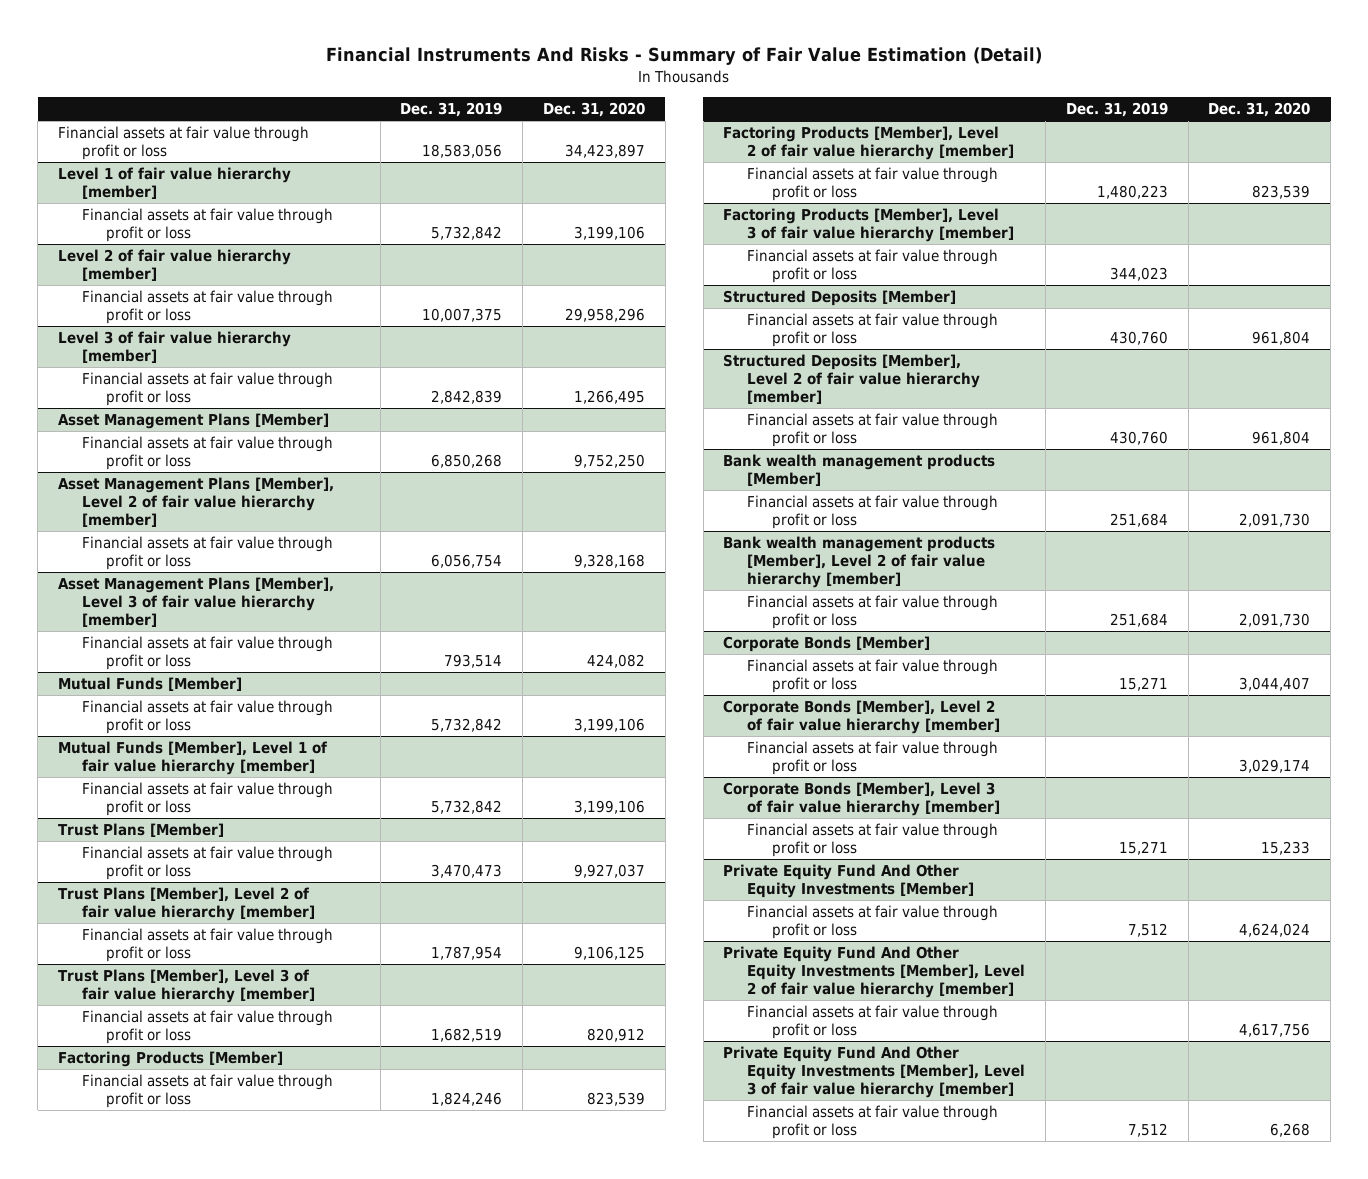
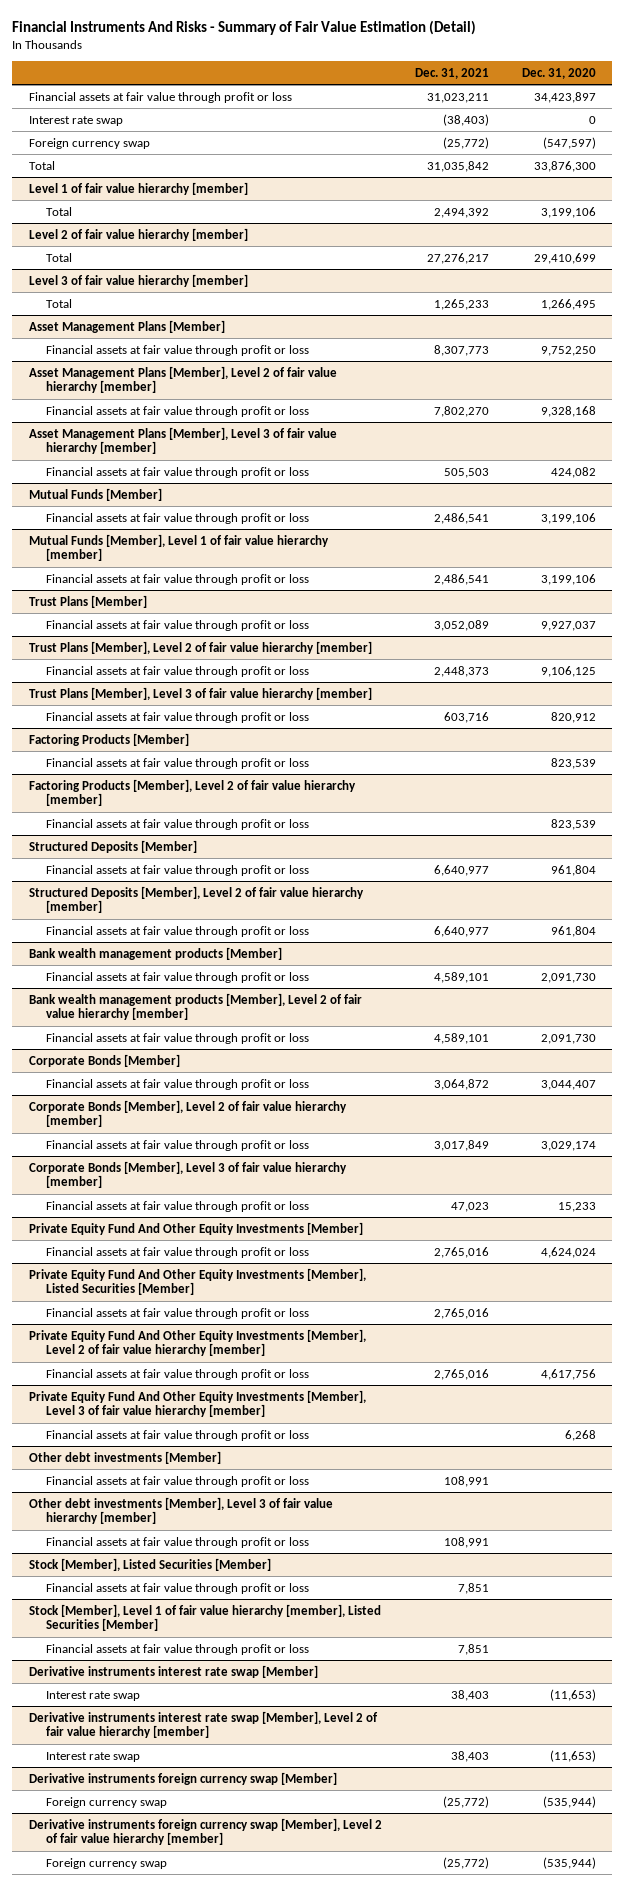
- | Dec. 31, 2019 | Dec. 31, 2020
+ | Dec. 31, 2021 | Dec. 31, 2020
+ Interest rate swap | (38,403) | 0
+ Foreign currency swap | (25,772) | (547,597)
+ Total | 31,035,842 | 33,876,300
@ Level 1 of fair value hierarchy [member]
- Financial assets at fair value through profit or loss | 5,732,842 | 3,199,106
+ Total | 2,494,392 | 3,199,106
@ Level 2 of fair value hierarchy [member]
- Financial assets at fair value through profit or loss | 10,007,375 | 29,958,296
+ Total | 27,276,217 | 29,410,699
@ Level 3 of fair value hierarchy [member]
- Financial assets at fair value through profit or loss | 2,842,839 | 1,266,495
+ Total | 1,265,233 | 1,266,495
- Factoring Products [Member], Level 3 of fair value hierarchy [member]
- Financial assets at fair value through profit or loss | 344,023 |
+ Private Equity Fund And Other Equity Investments [Member], Listed Securities [Member]
+ Financial assets at fair value through profit or loss | 2,765,016 |
+ Other debt investments [Member]
+ Financial assets at fair value through profit or loss | 108,991 |
+ Other debt investments [Member], Level 3 of fair value hierarchy [member]
+ Financial assets at fair value through profit or loss | 108,991 |
+ Stock [Member], Listed Securities [Member]
+ Financial assets at fair value through profit or loss | 7,851 |
+ Stock [Member], Level 1 of fair value hierarchy [member], Listed Securities [Member]
+ Financial assets at fair value through profit or loss | 7,851 |
+ Derivative instruments interest rate swap [Member]
+ Interest rate swap | 38,403 | (11,653)
+ Derivative instruments interest rate swap [Member], Level 2 of fair value hierarchy [member]
+ Interest rate swap | 38,403 | (11,653)
+ Derivative instruments foreign currency swap [Member]
+ Foreign currency swap | (25,772) | (535,944)
+ Derivative instruments foreign currency swap [Member], Level 2 of fair value hierarchy [member]
+ Foreign currency swap | (25,772) | (535,944)

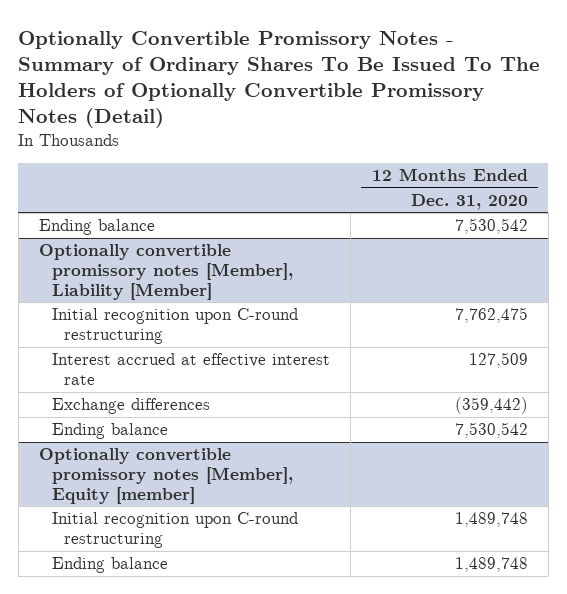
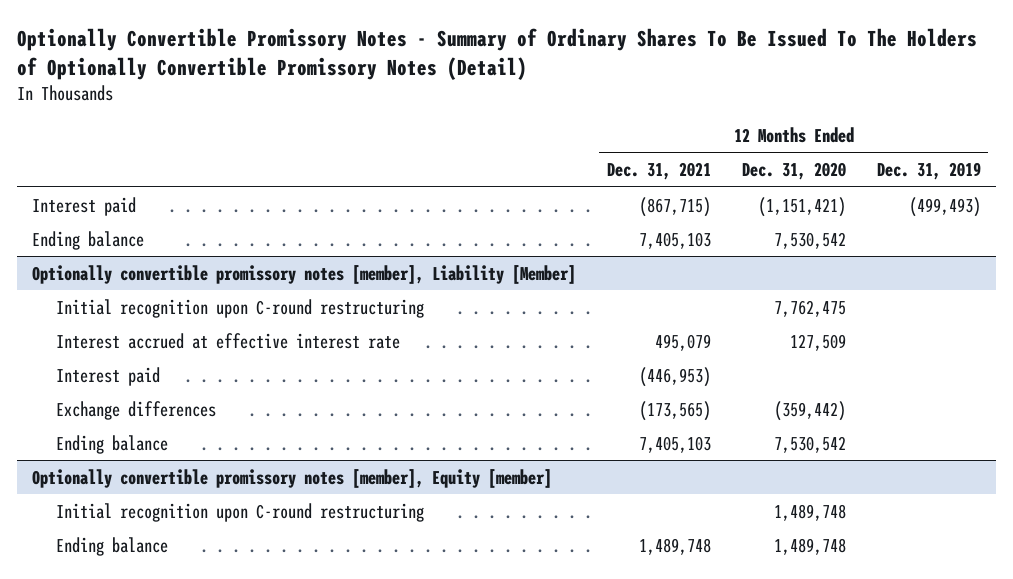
- | 12 Months Ended Dec. 31, 2020
+ | 12 Months Ended Dec. 31, 2021 | 12 Months Ended Dec. 31, 2020 | 12 Months Ended Dec. 31, 2019
+ Interest paid | (867,715) | (1,151,421) | (499,493)
- Optionally convertible promissory notes [Member], Liability [Member]
+ Optionally convertible promissory notes [member], Liability [Member]
+ Interest paid | (446,953) | |
- Optionally convertible promissory notes [Member], Equity [member]
+ Optionally convertible promissory notes [member], Equity [member]

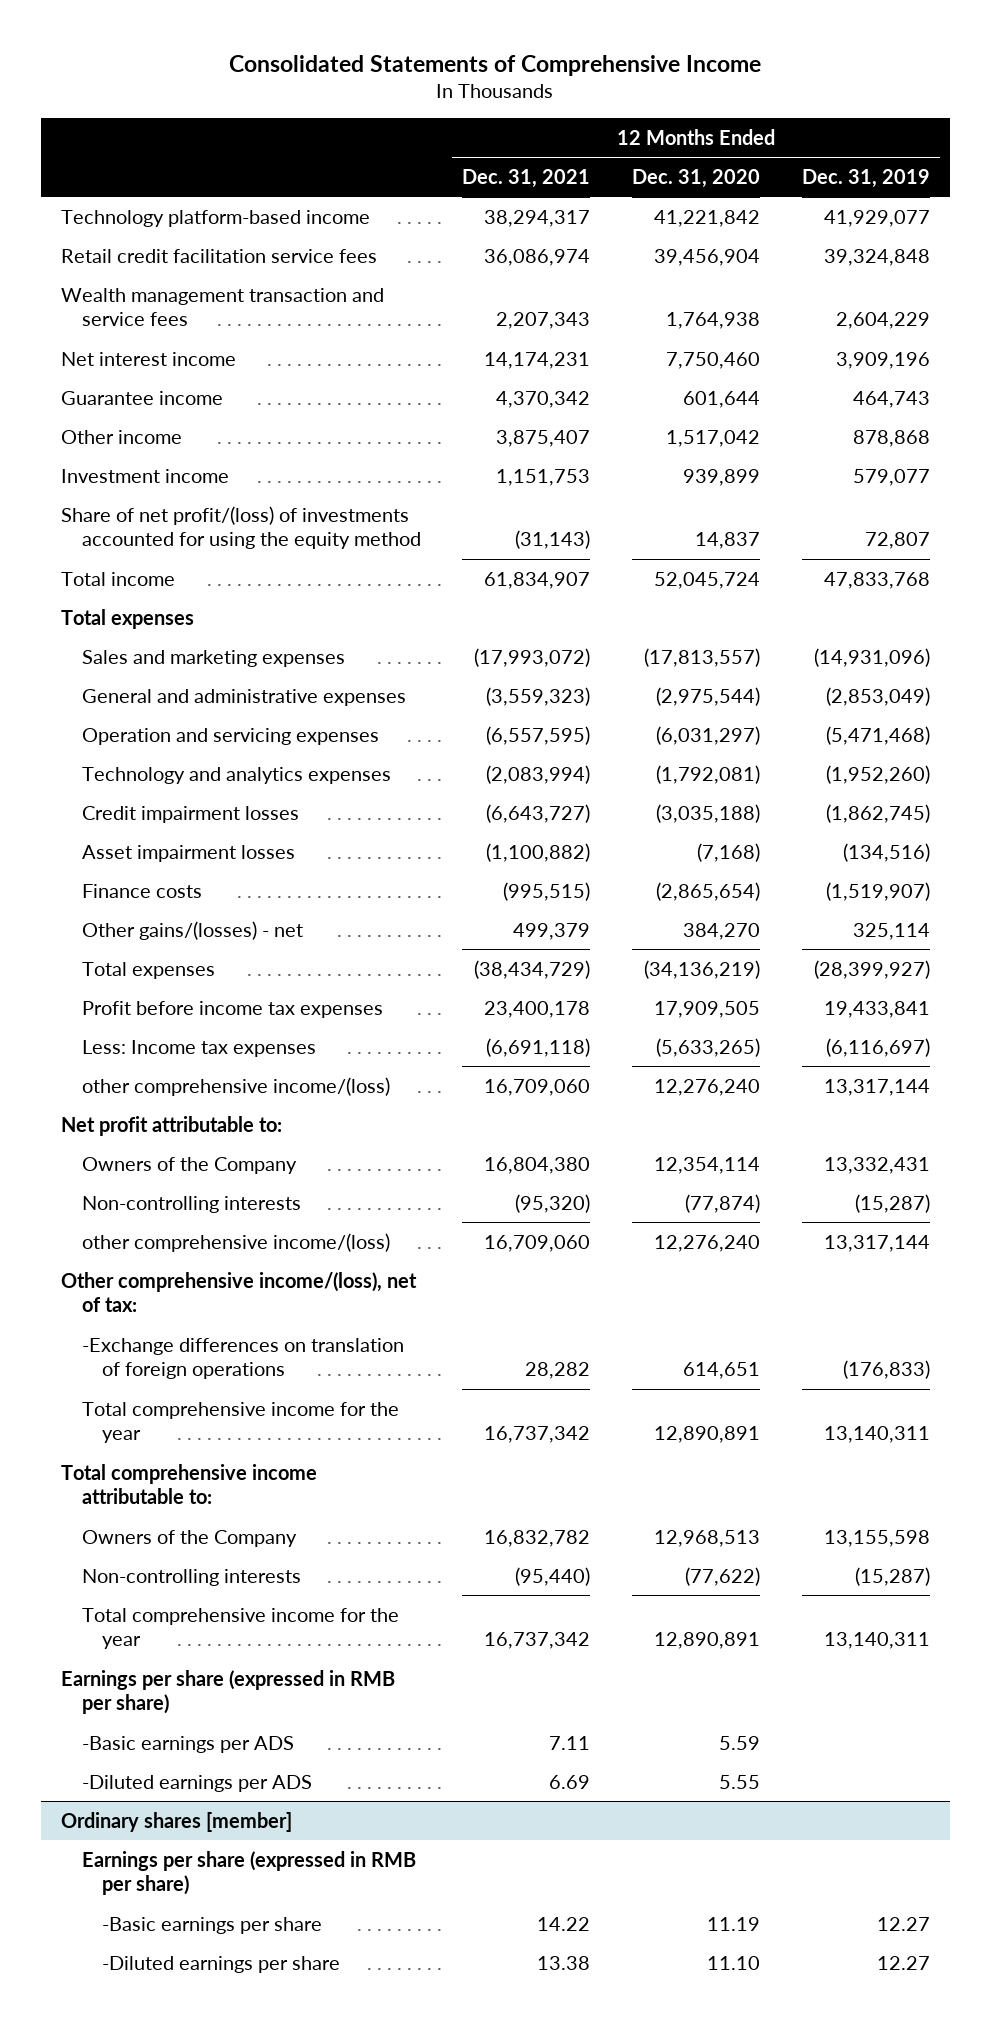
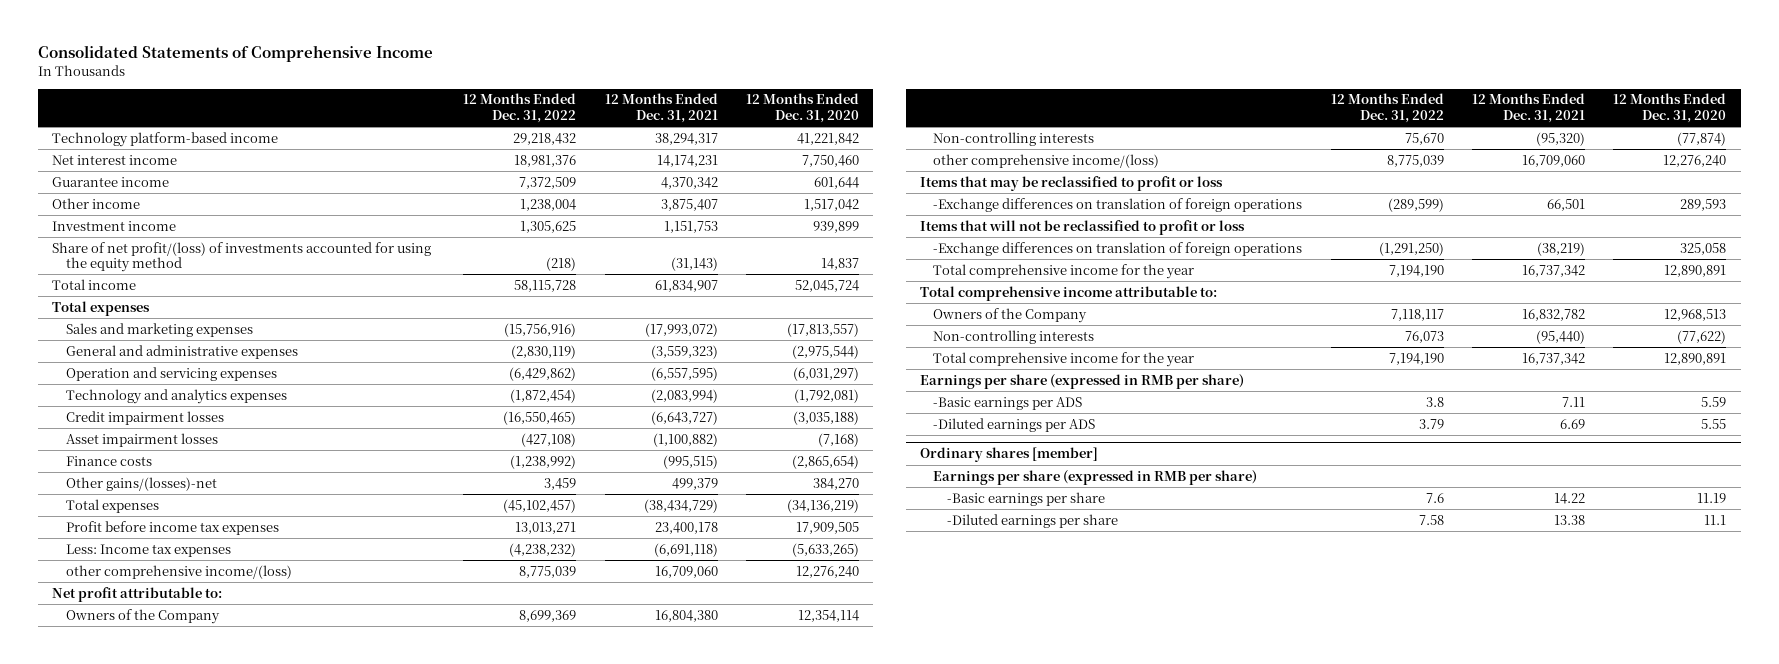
- | 12 Months Ended Dec. 31, 2021 | 12 Months Ended Dec. 31, 2020 | 12 Months Ended Dec. 31, 2019
+ | 12 Months Ended Dec. 31, 2022 | 12 Months Ended Dec. 31, 2021 | 12 Months Ended Dec. 31, 2020
- Retail credit facilitation service fees | 36,086,974 | 39,456,904 | 39,324,848
- Wealth management transaction and service fees | 2,207,343 | 1,764,938 | 2,604,229
- Other gains/(losses) - net | 499,379 | 384,270 | 325,114
+ Other gains/(losses)-net | 3,459 | 499,379 | 384,270
- Other comprehensive income/(loss), net of tax:
- -Exchange differences on translation of foreign operations | 28,282 | 614,651 | (176,833)
+ Items that may be reclassified to profit or loss
+ -Exchange differences on translation of foreign operations | (289,599) | 66,501 | 289,593
+ Items that will not be reclassified to profit or loss
+ -Exchange differences on translation of foreign operations | (1,291,250) | (38,219) | 325,058
@ Ordinary shares [member]
- -Diluted earnings per share | 13.38 | 11.10 | 12.27
+ -Diluted earnings per share | 7.58 | 13.38 | 11.1

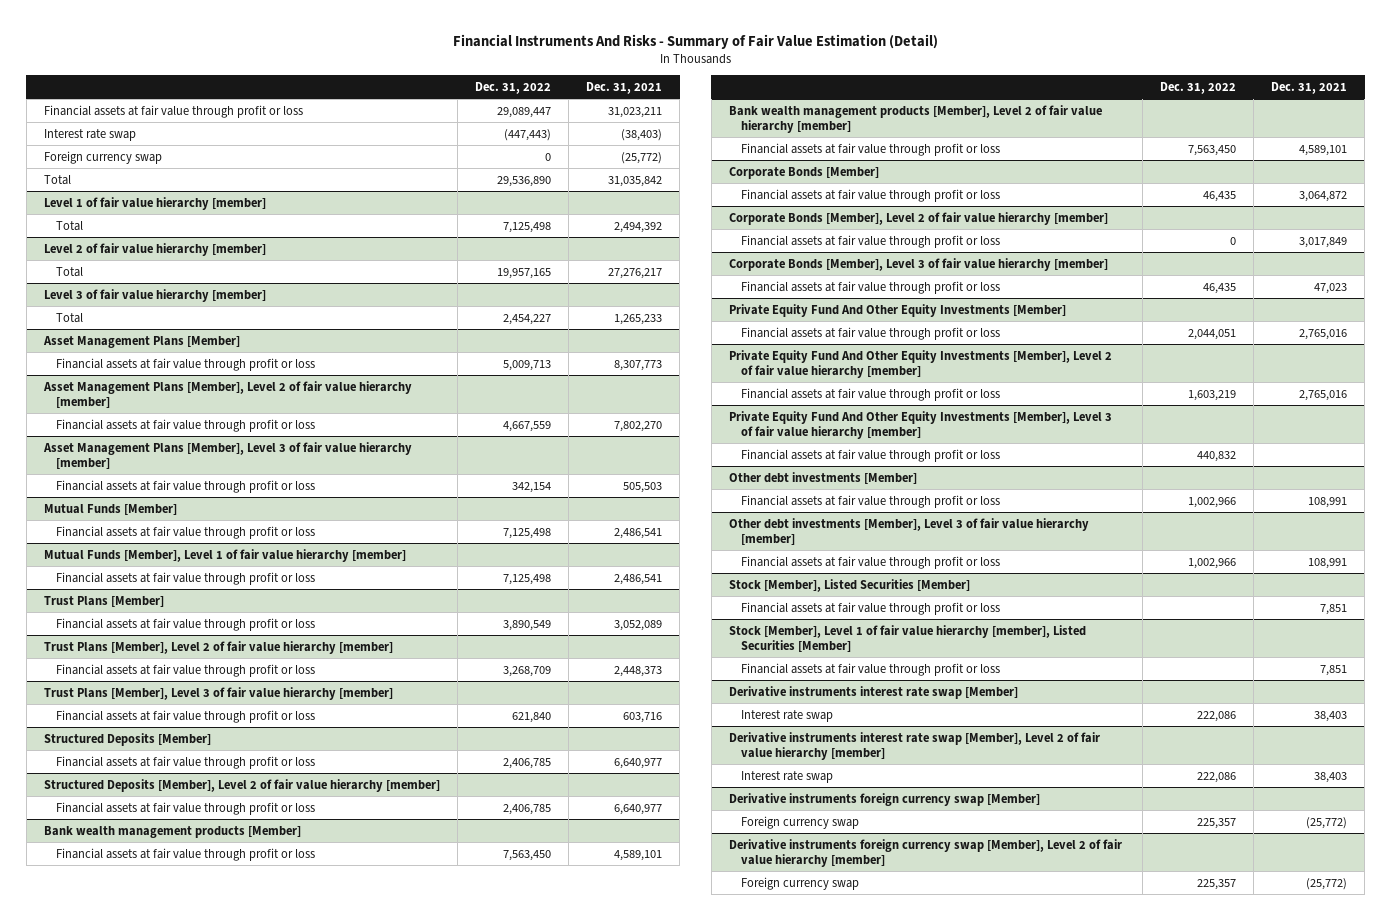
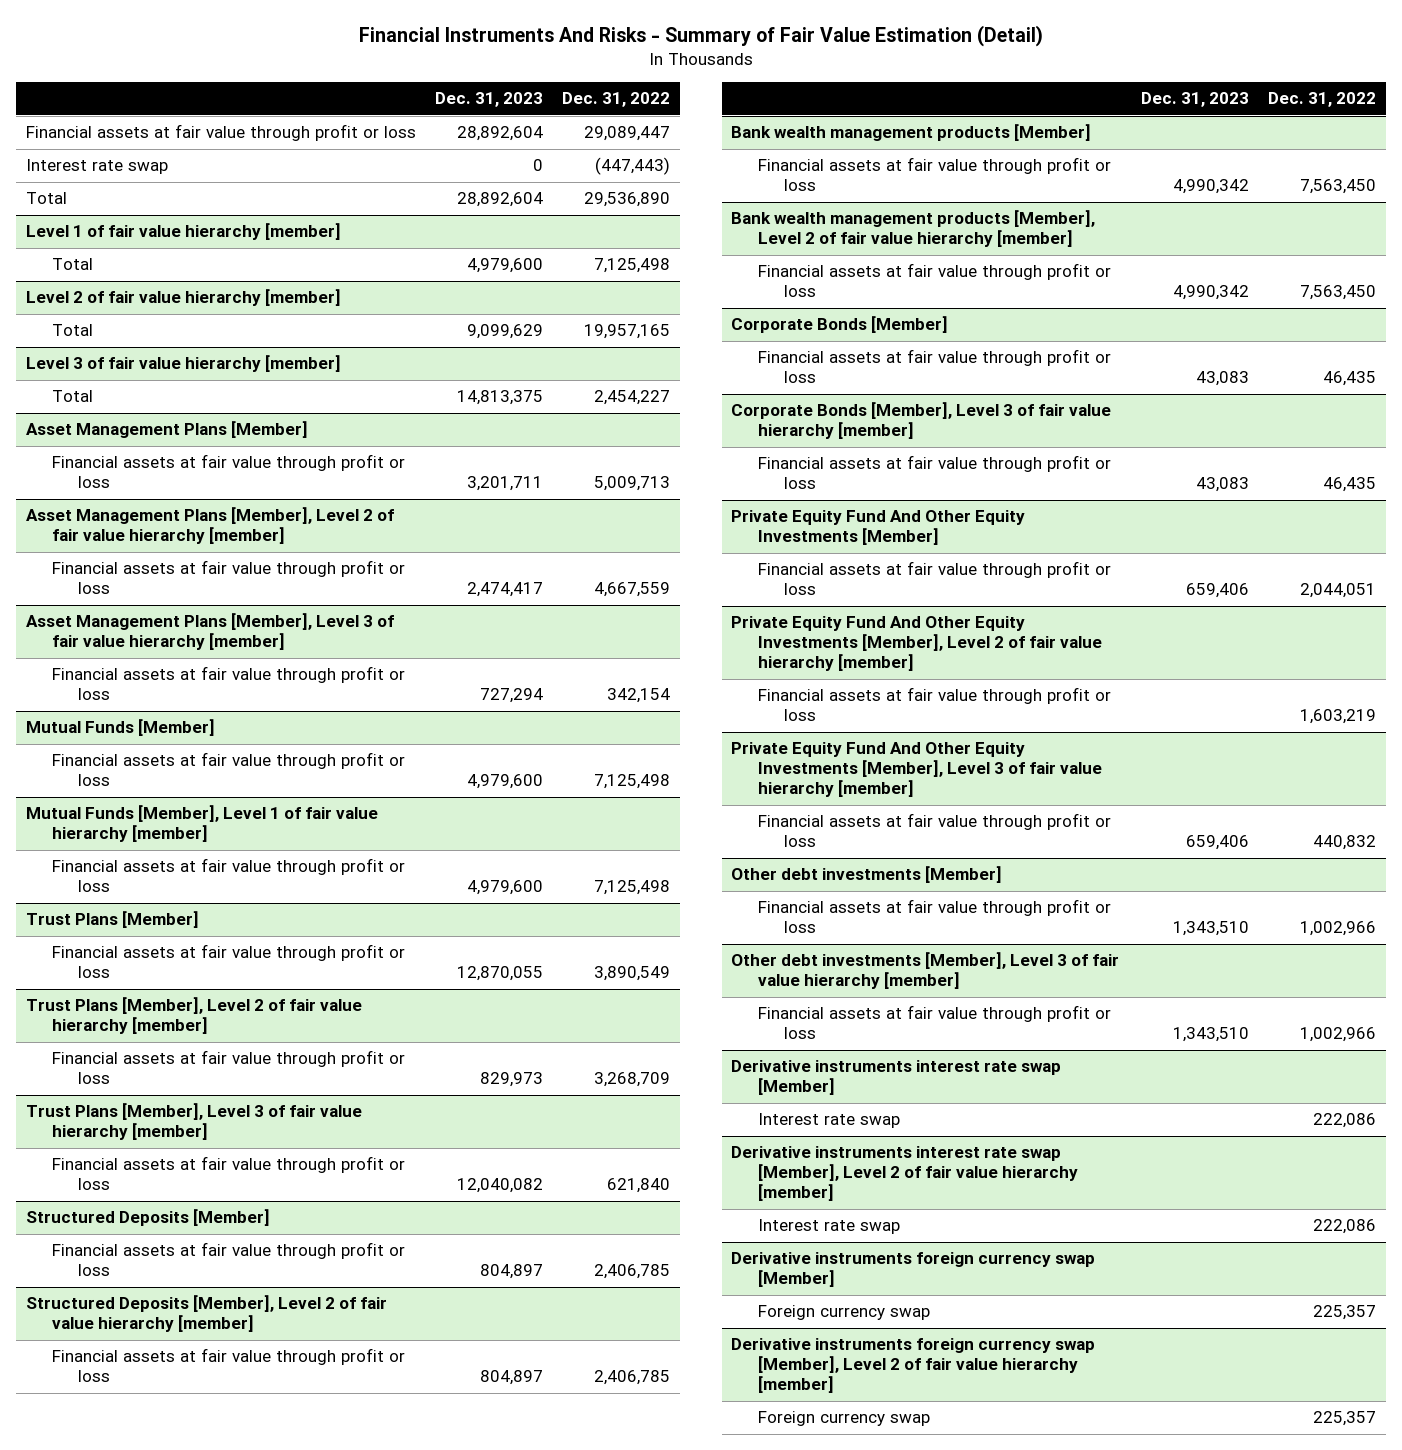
- | Dec. 31, 2022 | Dec. 31, 2021
+ | Dec. 31, 2023 | Dec. 31, 2022
- Foreign currency swap | 0 | (25,772)
- Corporate Bonds [Member], Level 2 of fair value hierarchy [member]
- Financial assets at fair value through profit or loss | 0 | 3,017,849
- Stock [Member], Listed Securities [Member]
- Financial assets at fair value through profit or loss | | 7,851
- Stock [Member], Level 1 of fair value hierarchy [member], Listed Securities [Member]
- Financial assets at fair value through profit or loss | | 7,851

